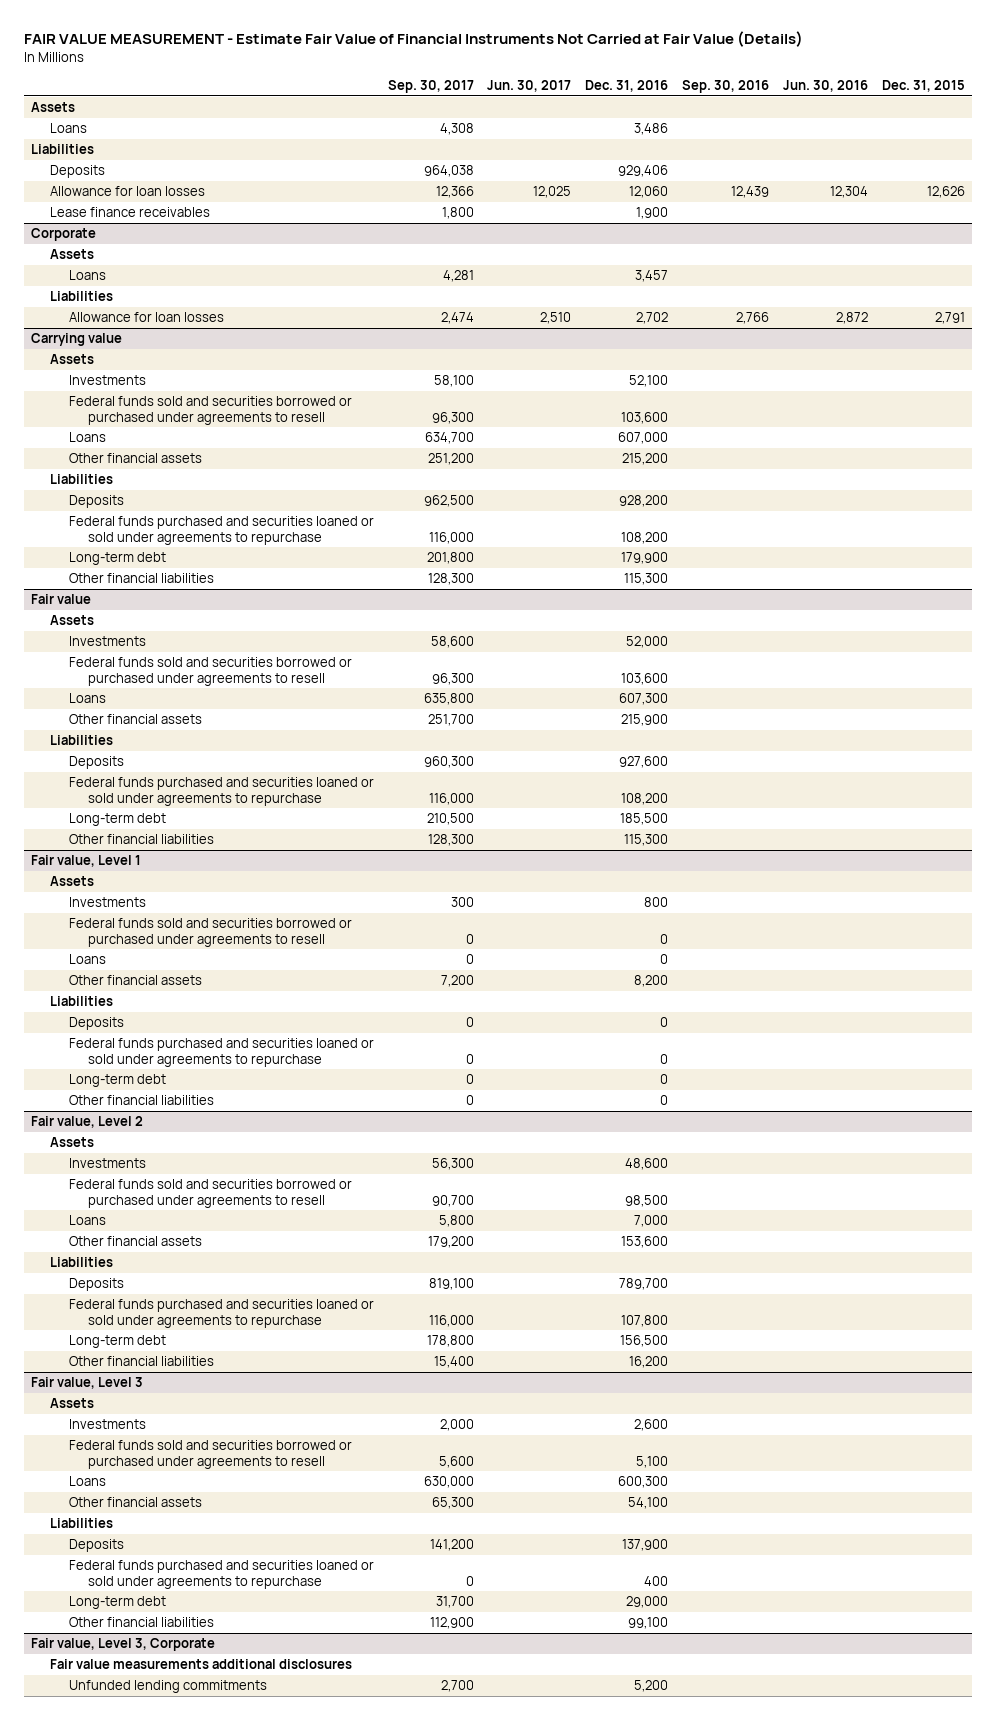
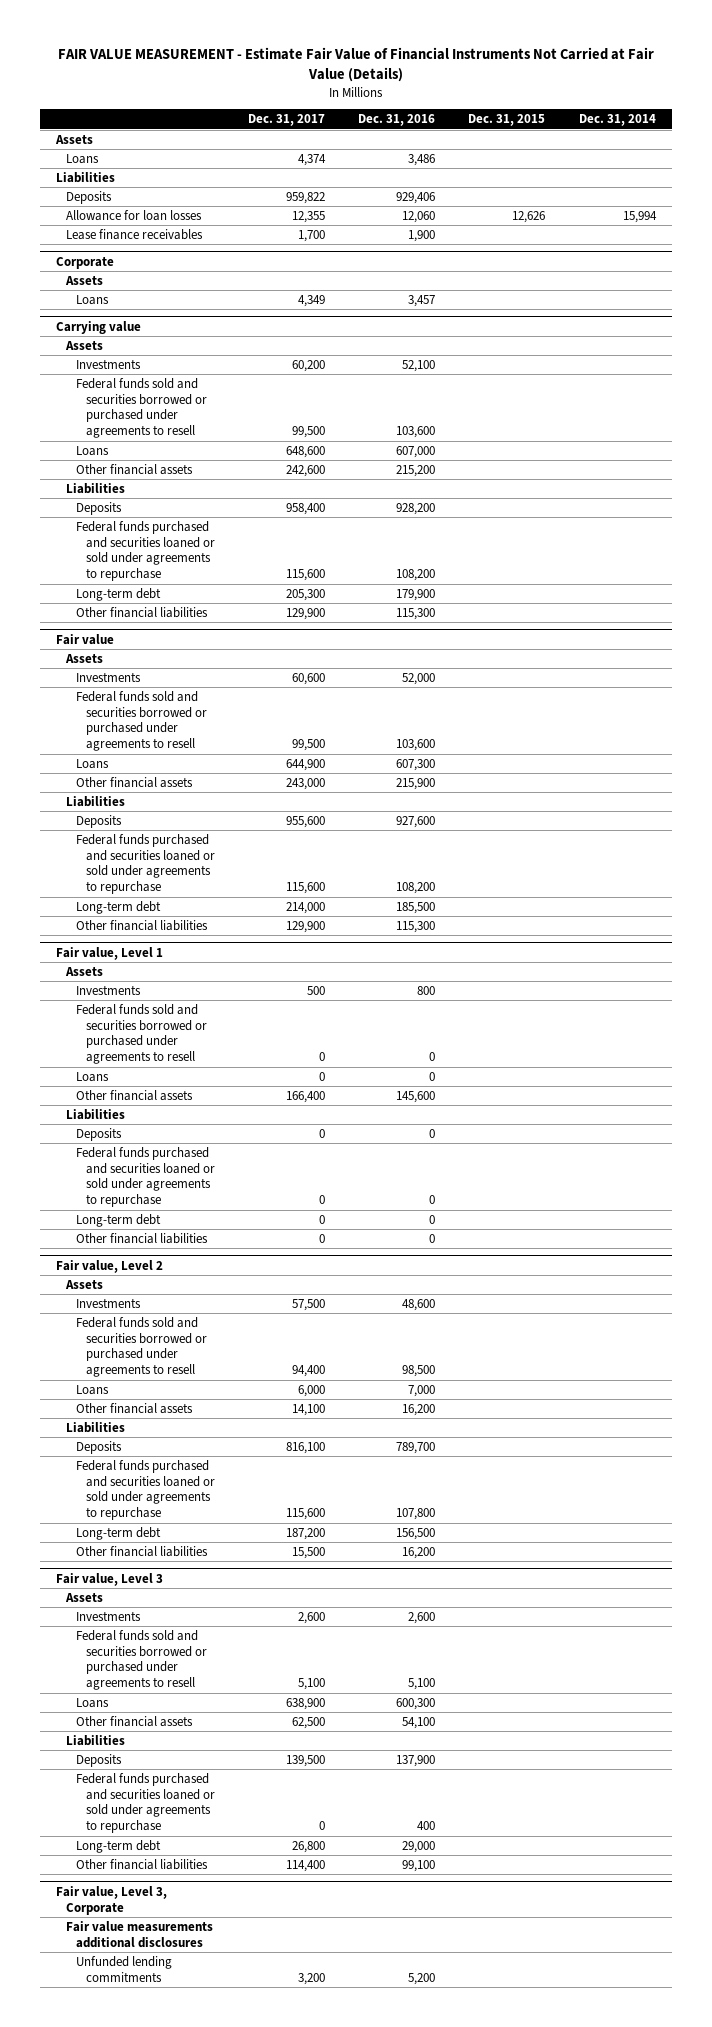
- | Sep. 30, 2017 | Jun. 30, 2017 | Dec. 31, 2016 | Sep. 30, 2016 | Jun. 30, 2016 | Dec. 31, 2015
+ | Dec. 31, 2017 | Dec. 31, 2016 | Dec. 31, 2015 | Dec. 31, 2014
@ Corporate
- Liabilities
- Allowance for loan losses | 2,474 | 2,510 | 2,702 | 2,766 | 2,872 | 2,791
@ Fair value, Level 1
- Other financial assets | 7,200 | | 8,200 | | |
+ Other financial assets | 166,400 | 145,600 | |
@ Fair value, Level 2
- Other financial assets | 179,200 | | 153,600 | | |
+ Other financial assets | 14,100 | 16,200 | |

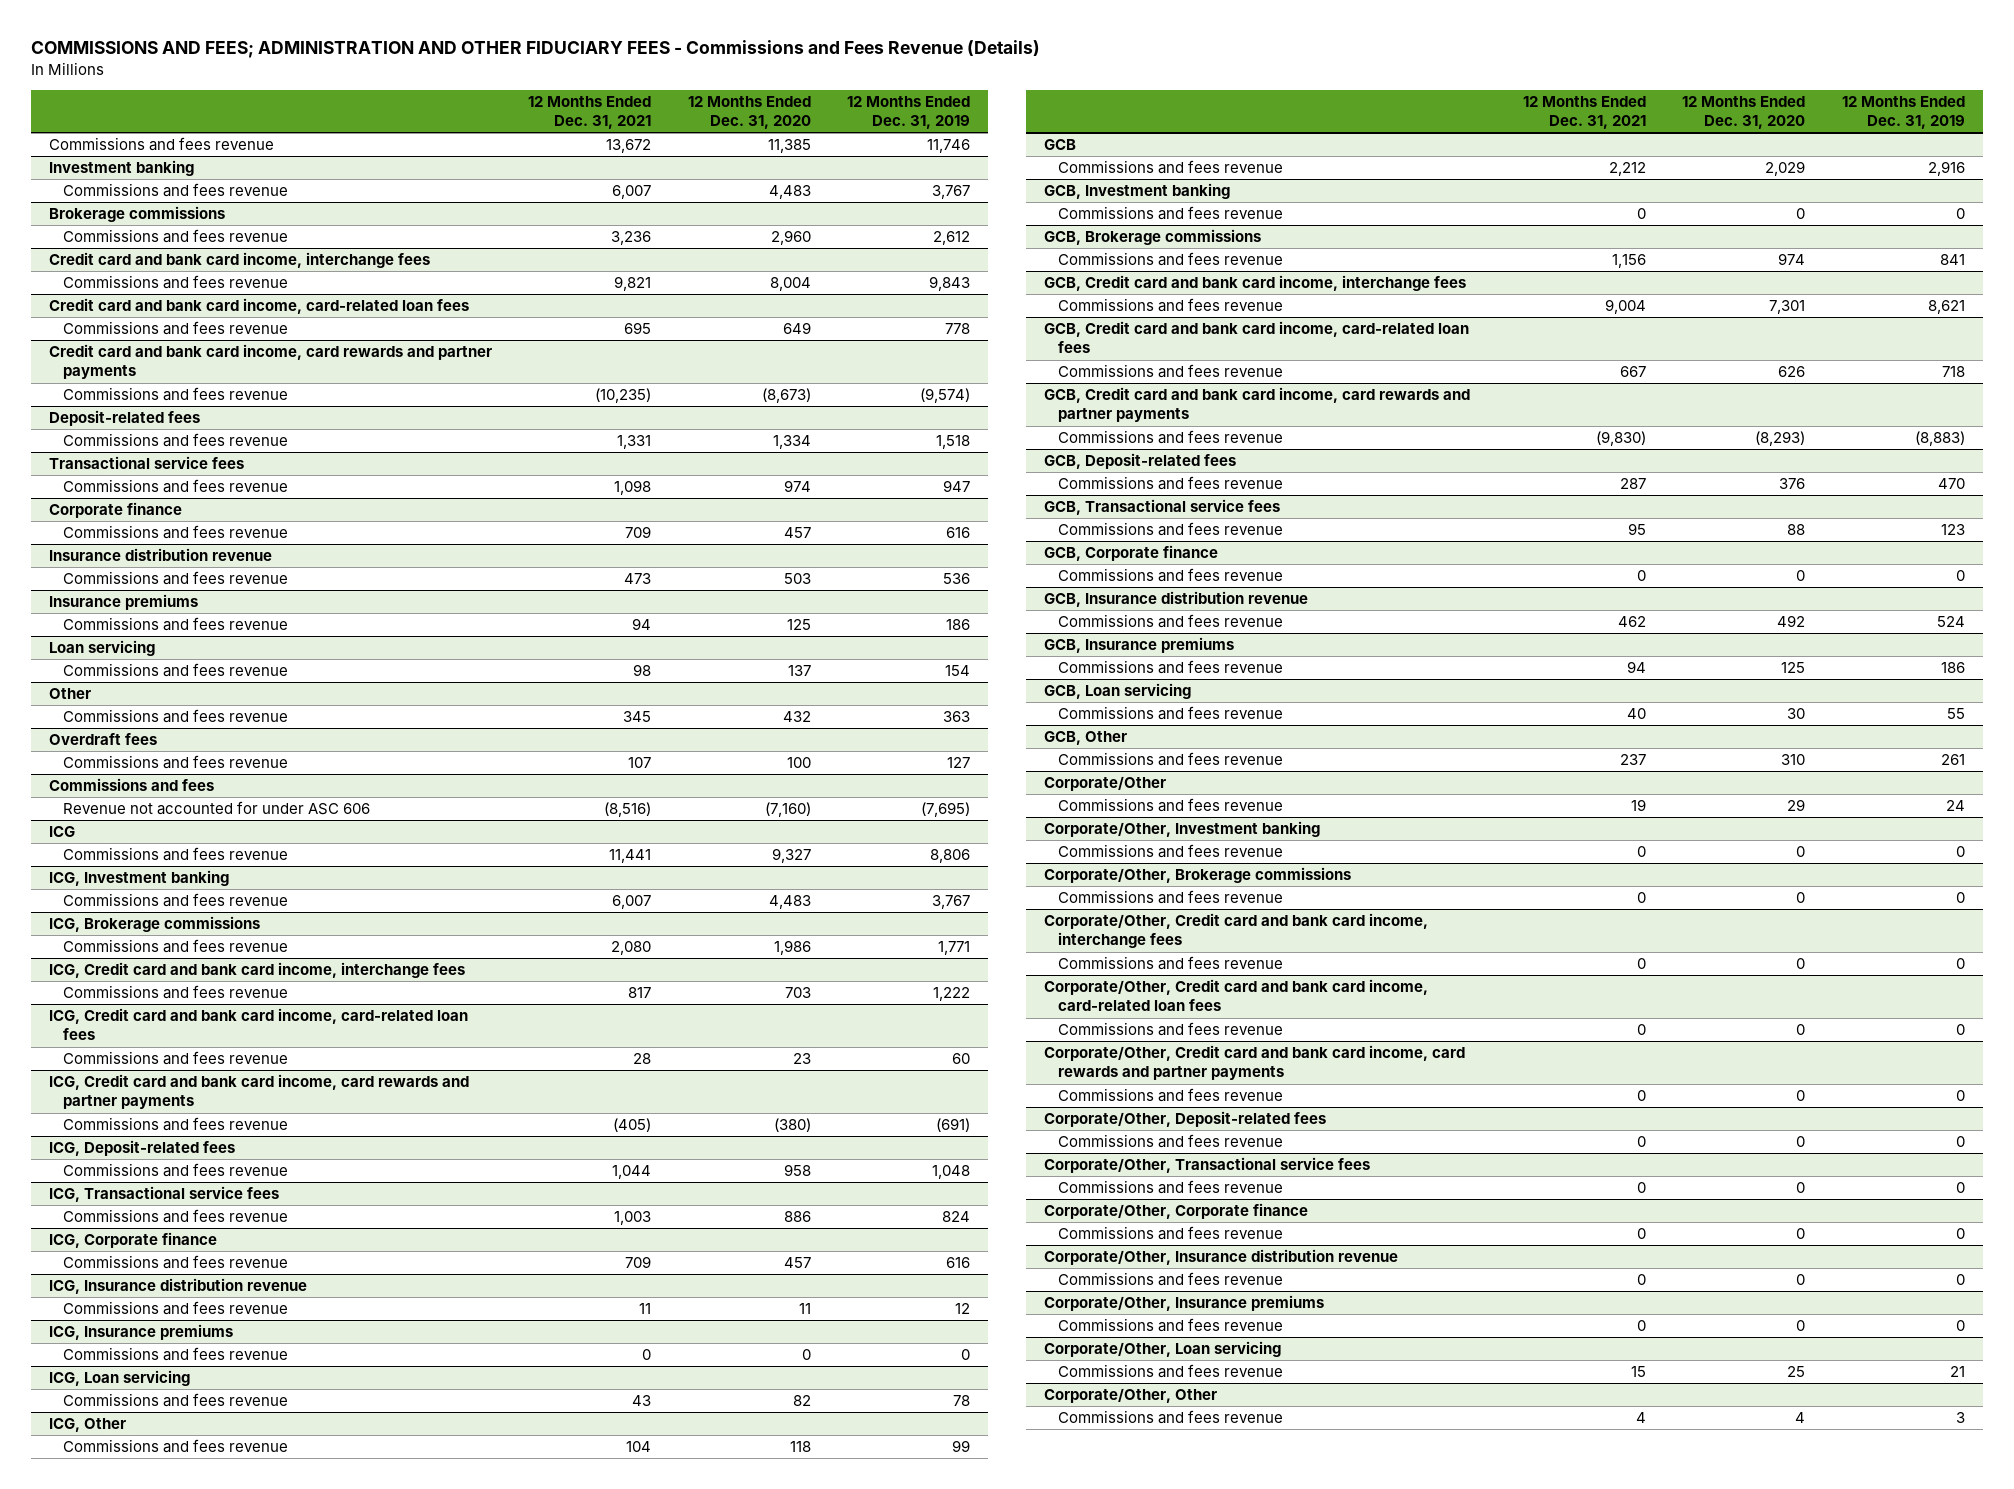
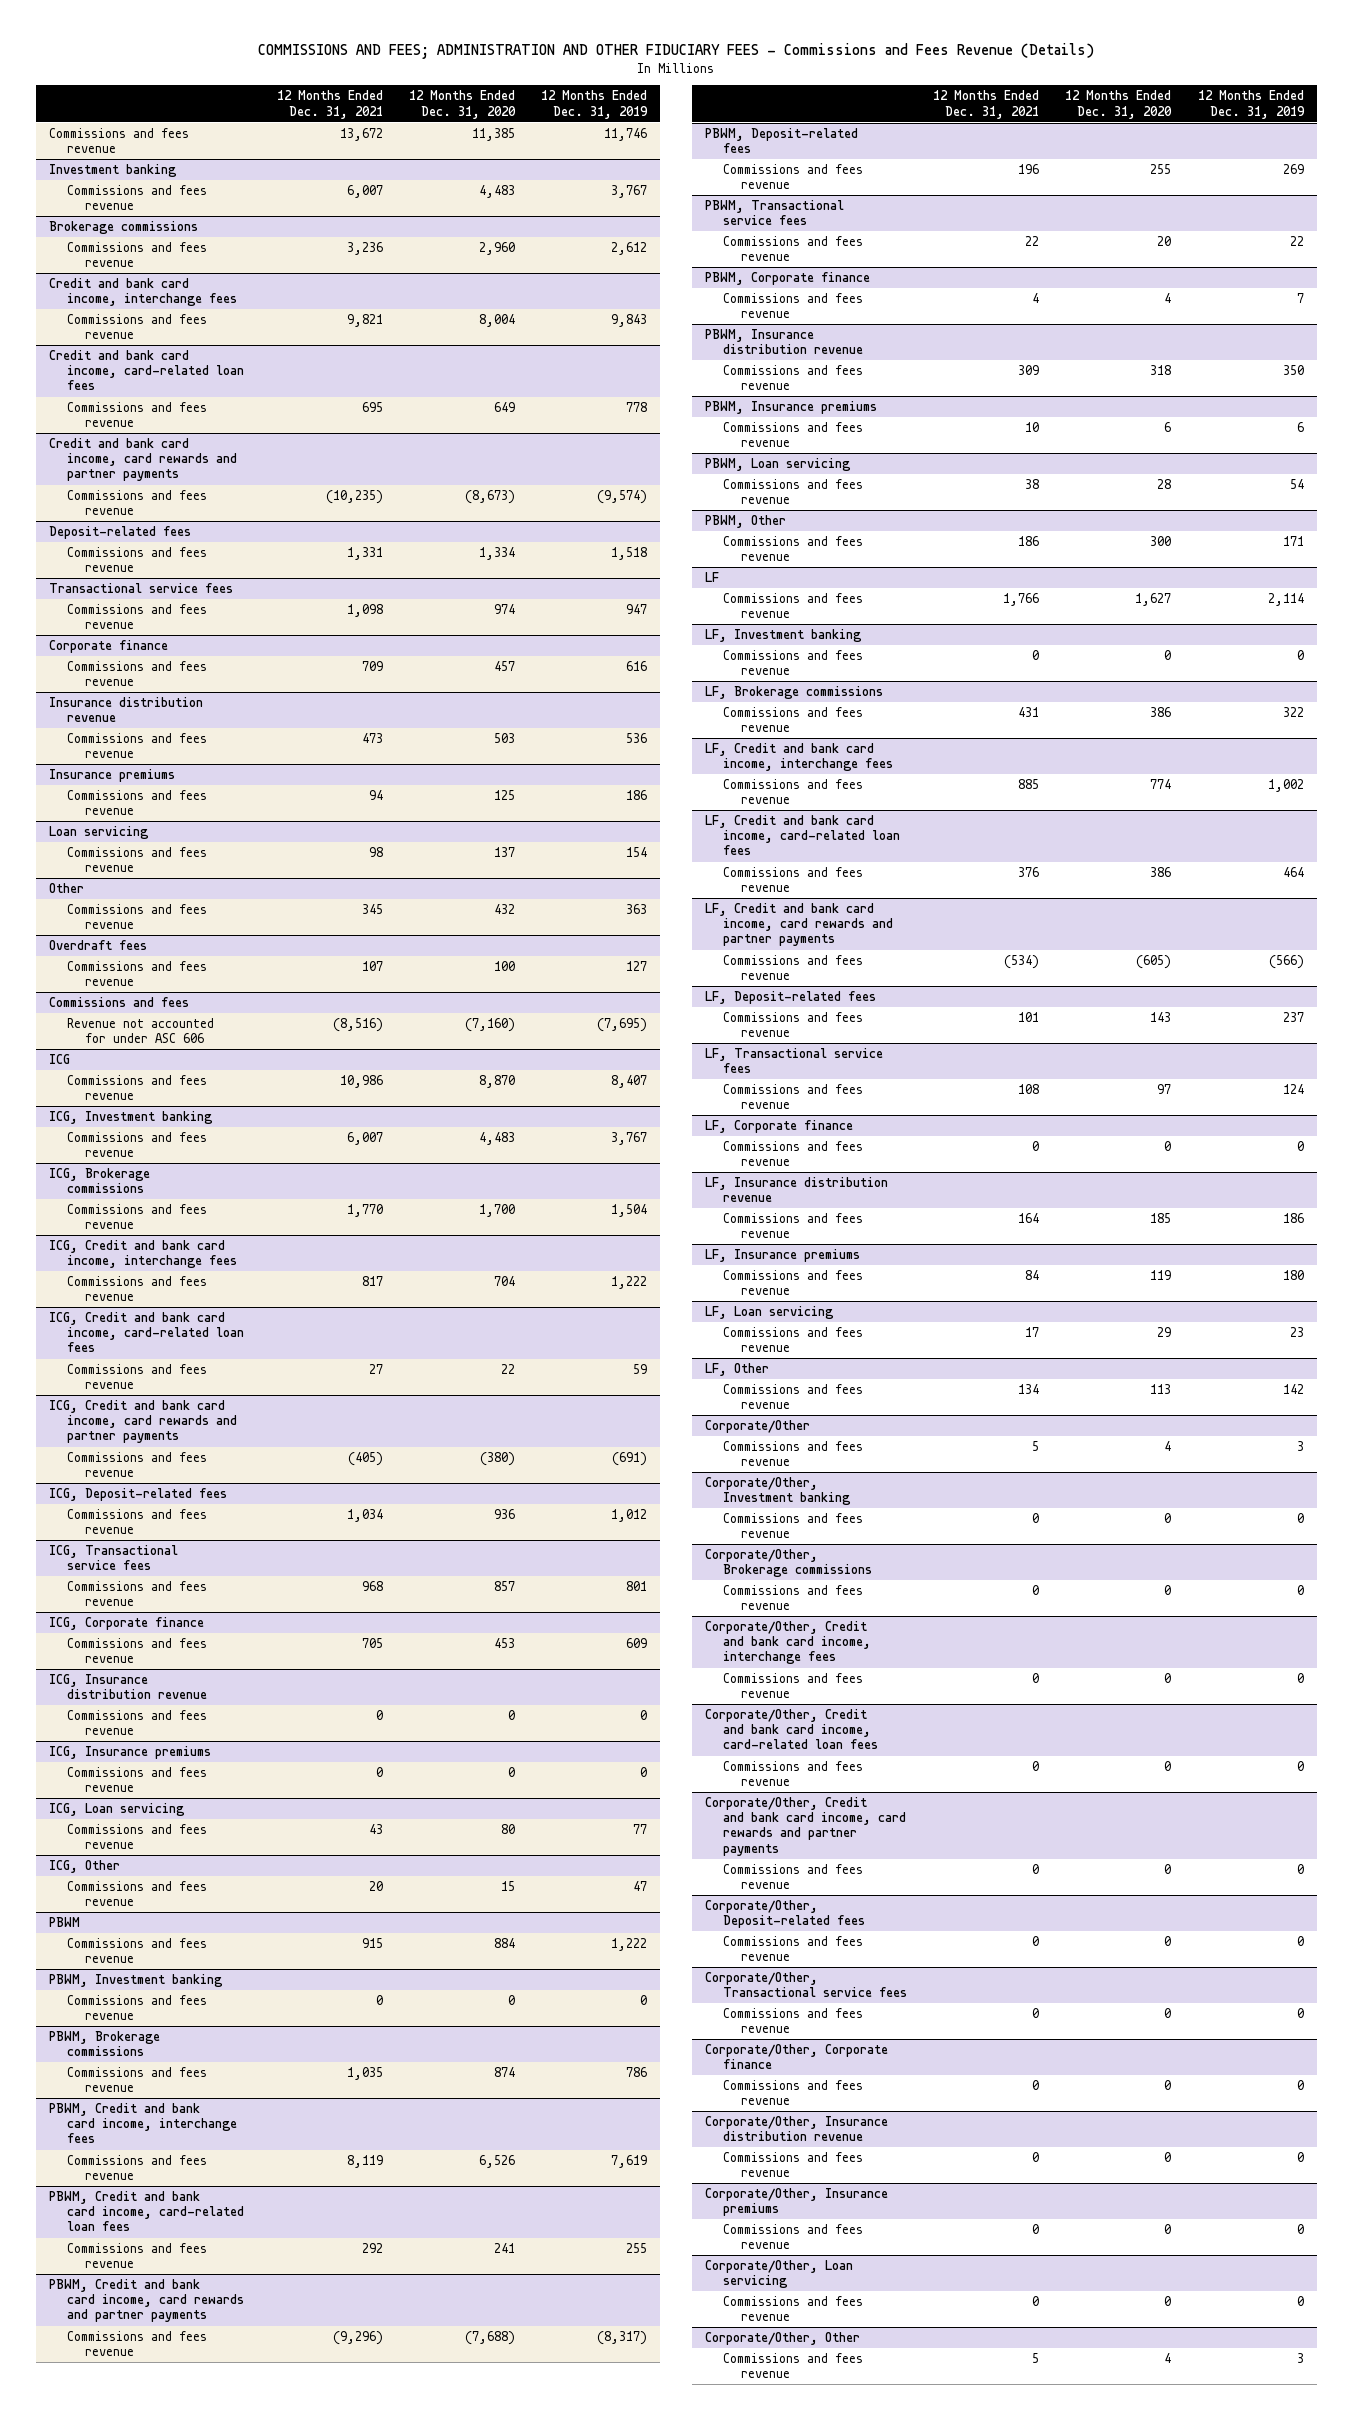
- Credit card and bank card income, interchange fees
+ Credit and bank card income, interchange fees
- Credit card and bank card income, card-related loan fees
+ Credit and bank card income, card-related loan fees
- Credit card and bank card income, card rewards and partner payments
+ Credit and bank card income, card rewards and partner payments
@ ICG
- Commissions and fees revenue | 11,441 | 9,327 | 8,806
+ Commissions and fees revenue | 10,986 | 8,870 | 8,407
@ ICG, Brokerage commissions
- Commissions and fees revenue | 2,080 | 1,986 | 1,771
- ICG, Credit card and bank card income, interchange fees
- Commissions and fees revenue | 817 | 703 | 1,222
- ICG, Credit card and bank card income, card-related loan fees
- Commissions and fees revenue | 28 | 23 | 60
- ICG, Credit card and bank card income, card rewards and partner payments
@ ICG, Brokerage commissions
+ Commissions and fees revenue | 1,770 | 1,700 | 1,504
+ ICG, Credit and bank card income, interchange fees
+ Commissions and fees revenue | 817 | 704 | 1,222
+ ICG, Credit and bank card income, card-related loan fees
+ Commissions and fees revenue | 27 | 22 | 59
+ ICG, Credit and bank card income, card rewards and partner payments
@ ICG, Deposit-related fees
- Commissions and fees revenue | 1,044 | 958 | 1,048
+ Commissions and fees revenue | 1,034 | 936 | 1,012
@ ICG, Transactional service fees
- Commissions and fees revenue | 1,003 | 886 | 824
+ Commissions and fees revenue | 968 | 857 | 801
@ ICG, Corporate finance
- Commissions and fees revenue | 709 | 457 | 616
+ Commissions and fees revenue | 705 | 453 | 609
@ ICG, Insurance distribution revenue
- Commissions and fees revenue | 11 | 11 | 12
+ Commissions and fees revenue | 0 | 0 | 0
@ ICG, Loan servicing
- Commissions and fees revenue | 43 | 82 | 78
+ Commissions and fees revenue | 43 | 80 | 77
@ ICG, Other
- Commissions and fees revenue | 104 | 118 | 99
- GCB
- Commissions and fees revenue | 2,212 | 2,029 | 2,916
- GCB, Investment banking
@ ICG, Other
+ Commissions and fees revenue | 20 | 15 | 47
+ PBWM
+ Commissions and fees revenue | 915 | 884 | 1,222
+ PBWM, Investment banking
- GCB, Brokerage commissions
- Commissions and fees revenue | 1,156 | 974 | 841
- GCB, Credit card and bank card income, interchange fees
- Commissions and fees revenue | 9,004 | 7,301 | 8,621
- GCB, Credit card and bank card income, card-related loan fees
- Commissions and fees revenue | 667 | 626 | 718
- GCB, Credit card and bank card income, card rewards and partner payments
- Commissions and fees revenue | (9,830) | (8,293) | (8,883)
- GCB, Deposit-related fees
- Commissions and fees revenue | 287 | 376 | 470
- GCB, Transactional service fees
- Commissions and fees revenue | 95 | 88 | 123
- GCB, Corporate finance
+ PBWM, Brokerage commissions
+ Commissions and fees revenue | 1,035 | 874 | 786
+ PBWM, Credit and bank card income, interchange fees
+ Commissions and fees revenue | 8,119 | 6,526 | 7,619
+ PBWM, Credit and bank card income, card-related loan fees
+ Commissions and fees revenue | 292 | 241 | 255
+ PBWM, Credit and bank card income, card rewards and partner payments
+ Commissions and fees revenue | (9,296) | (7,688) | (8,317)
+ PBWM, Deposit-related fees
+ Commissions and fees revenue | 196 | 255 | 269
+ PBWM, Transactional service fees
+ Commissions and fees revenue | 22 | 20 | 22
+ PBWM, Corporate finance
+ Commissions and fees revenue | 4 | 4 | 7
+ PBWM, Insurance distribution revenue
+ Commissions and fees revenue | 309 | 318 | 350
+ PBWM, Insurance premiums
+ Commissions and fees revenue | 10 | 6 | 6
+ PBWM, Loan servicing
+ Commissions and fees revenue | 38 | 28 | 54
+ PBWM, Other
+ Commissions and fees revenue | 186 | 300 | 171
+ LF
+ Commissions and fees revenue | 1,766 | 1,627 | 2,114
+ LF, Investment banking
- GCB, Insurance distribution revenue
- Commissions and fees revenue | 462 | 492 | 524
- GCB, Insurance premiums
- Commissions and fees revenue | 94 | 125 | 186
- GCB, Loan servicing
- Commissions and fees revenue | 40 | 30 | 55
- GCB, Other
- Commissions and fees revenue | 237 | 310 | 261
+ LF, Brokerage commissions
+ Commissions and fees revenue | 431 | 386 | 322
+ LF, Credit and bank card income, interchange fees
+ Commissions and fees revenue | 885 | 774 | 1,002
+ LF, Credit and bank card income, card-related loan fees
+ Commissions and fees revenue | 376 | 386 | 464
+ LF, Credit and bank card income, card rewards and partner payments
+ Commissions and fees revenue | (534) | (605) | (566)
+ LF, Deposit-related fees
+ Commissions and fees revenue | 101 | 143 | 237
+ LF, Transactional service fees
+ Commissions and fees revenue | 108 | 97 | 124
+ LF, Corporate finance
+ Commissions and fees revenue | 0 | 0 | 0
+ LF, Insurance distribution revenue
+ Commissions and fees revenue | 164 | 185 | 186
+ LF, Insurance premiums
+ Commissions and fees revenue | 84 | 119 | 180
+ LF, Loan servicing
+ Commissions and fees revenue | 17 | 29 | 23
+ LF, Other
+ Commissions and fees revenue | 134 | 113 | 142
@ Corporate/Other
- Commissions and fees revenue | 19 | 29 | 24
+ Commissions and fees revenue | 5 | 4 | 3
- Corporate/Other, Credit card and bank card income, interchange fees
+ Corporate/Other, Credit and bank card income, interchange fees
- Corporate/Other, Credit card and bank card income, card-related loan fees
+ Corporate/Other, Credit and bank card income, card-related loan fees
- Corporate/Other, Credit card and bank card income, card rewards and partner payments
+ Corporate/Other, Credit and bank card income, card rewards and partner payments
@ Corporate/Other, Loan servicing
- Commissions and fees revenue | 15 | 25 | 21
+ Commissions and fees revenue | 0 | 0 | 0
@ Corporate/Other, Other
- Commissions and fees revenue | 4 | 4 | 3
+ Commissions and fees revenue | 5 | 4 | 3

